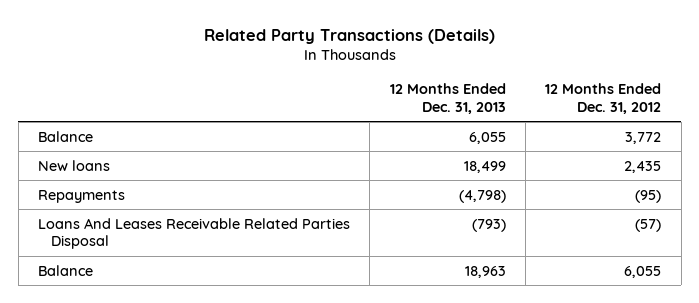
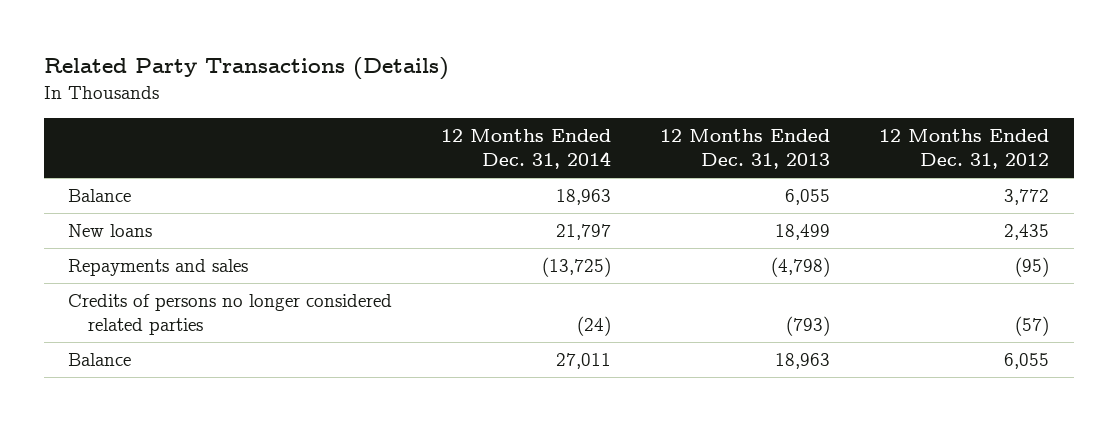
- | 12 Months Ended Dec. 31, 2013 | 12 Months Ended Dec. 31, 2012
+ | 12 Months Ended Dec. 31, 2014 | 12 Months Ended Dec. 31, 2013 | 12 Months Ended Dec. 31, 2012
- Repayments | (4,798) | (95)
- Loans And Leases Receivable Related Parties Disposal | (793) | (57)
+ Repayments and sales | (13,725) | (4,798) | (95)
+ Credits of persons no longer considered related parties | (24) | (793) | (57)

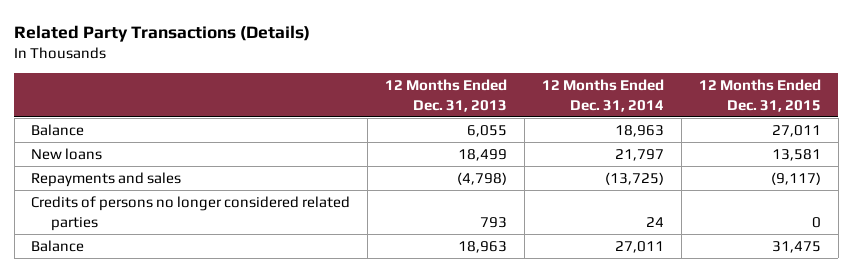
- | 12 Months Ended Dec. 31, 2014 | 12 Months Ended Dec. 31, 2013 | 12 Months Ended Dec. 31, 2012
+ | 12 Months Ended Dec. 31, 2013 | 12 Months Ended Dec. 31, 2014 | 12 Months Ended Dec. 31, 2015
- Credits of persons no longer considered related parties | (24) | (793) | (57)
+ Credits of persons no longer considered related parties | 793 | 24 | 0

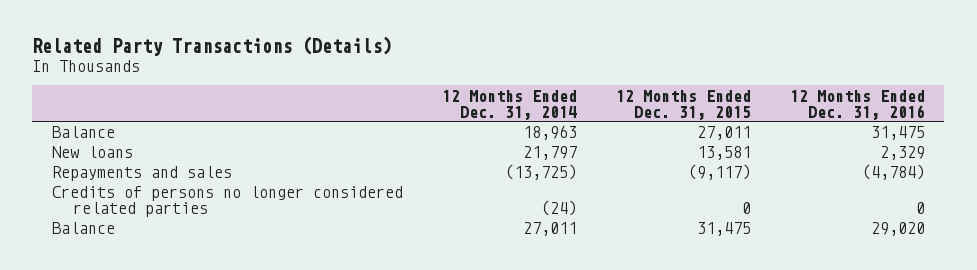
- | 12 Months Ended Dec. 31, 2013 | 12 Months Ended Dec. 31, 2014 | 12 Months Ended Dec. 31, 2015
+ | 12 Months Ended Dec. 31, 2014 | 12 Months Ended Dec. 31, 2015 | 12 Months Ended Dec. 31, 2016
- Credits of persons no longer considered related parties | 793 | 24 | 0
+ Credits of persons no longer considered related parties | (24) | 0 | 0

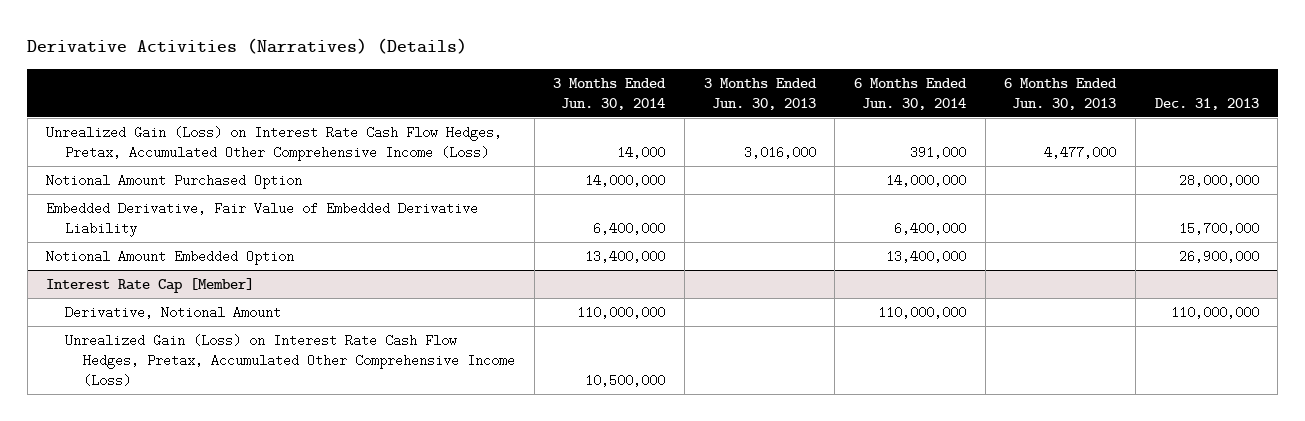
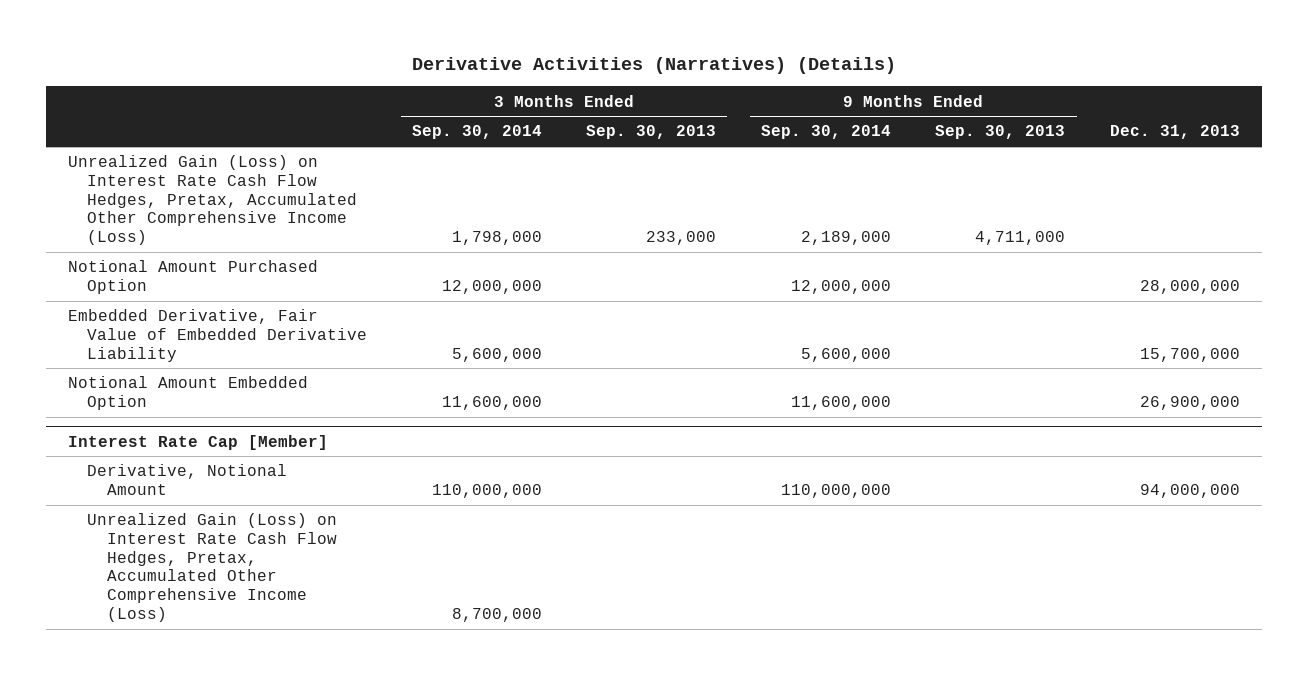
- | 3 Months Ended Jun. 30, 2014 | 3 Months Ended Jun. 30, 2013 | 6 Months Ended Jun. 30, 2014 | 6 Months Ended Jun. 30, 2013 | Dec. 31, 2013
+ | 3 Months Ended Sep. 30, 2014 | 3 Months Ended Sep. 30, 2013 | 9 Months Ended Sep. 30, 2014 | 9 Months Ended Sep. 30, 2013 | Dec. 31, 2013
@ Interest Rate Cap [Member]
- Derivative, Notional Amount | 110,000,000 | | 110,000,000 | | 110,000,000
+ Derivative, Notional Amount | 110,000,000 | | 110,000,000 | | 94,000,000

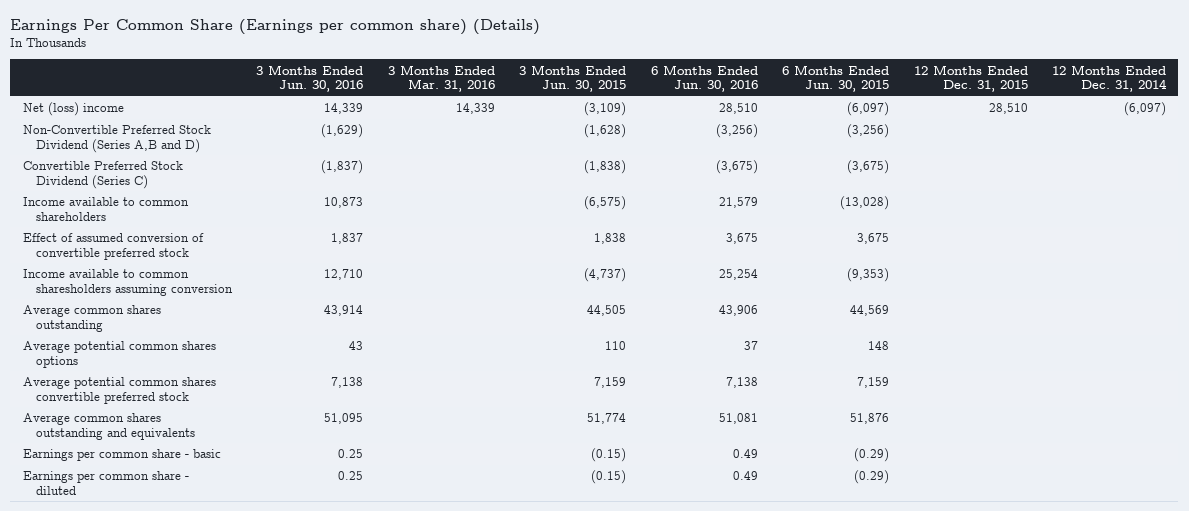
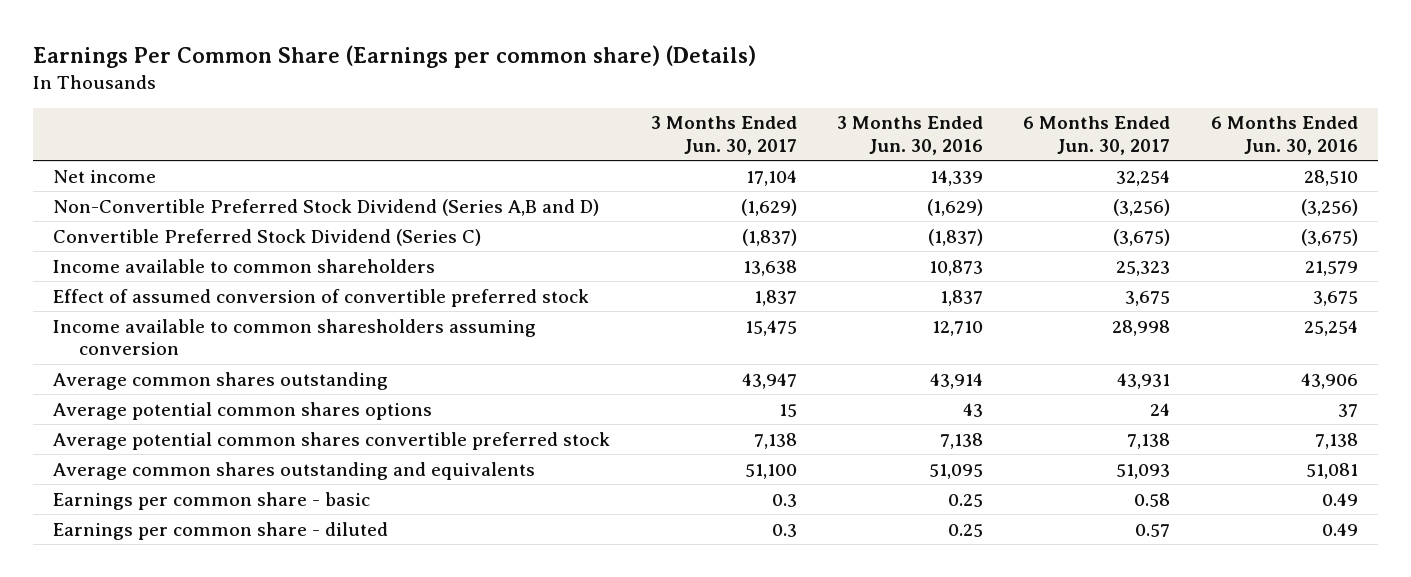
- | 3 Months Ended Jun. 30, 2016 | 3 Months Ended Mar. 31, 2016 | 3 Months Ended Jun. 30, 2015 | 6 Months Ended Jun. 30, 2016 | 6 Months Ended Jun. 30, 2015 | 12 Months Ended Dec. 31, 2015 | 12 Months Ended Dec. 31, 2014
+ | 3 Months Ended Jun. 30, 2017 | 3 Months Ended Jun. 30, 2016 | 6 Months Ended Jun. 30, 2017 | 6 Months Ended Jun. 30, 2016
- Net (loss) income | 14,339 | 14,339 | (3,109) | 28,510 | (6,097) | 28,510 | (6,097)
+ Net income | 17,104 | 14,339 | 32,254 | 28,510

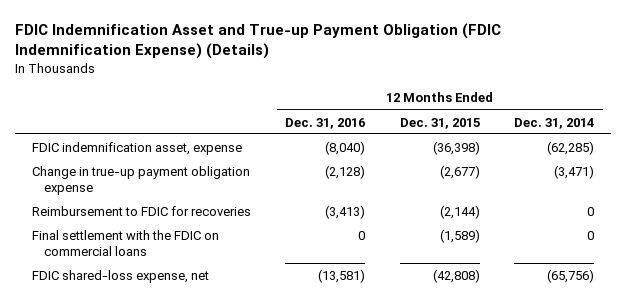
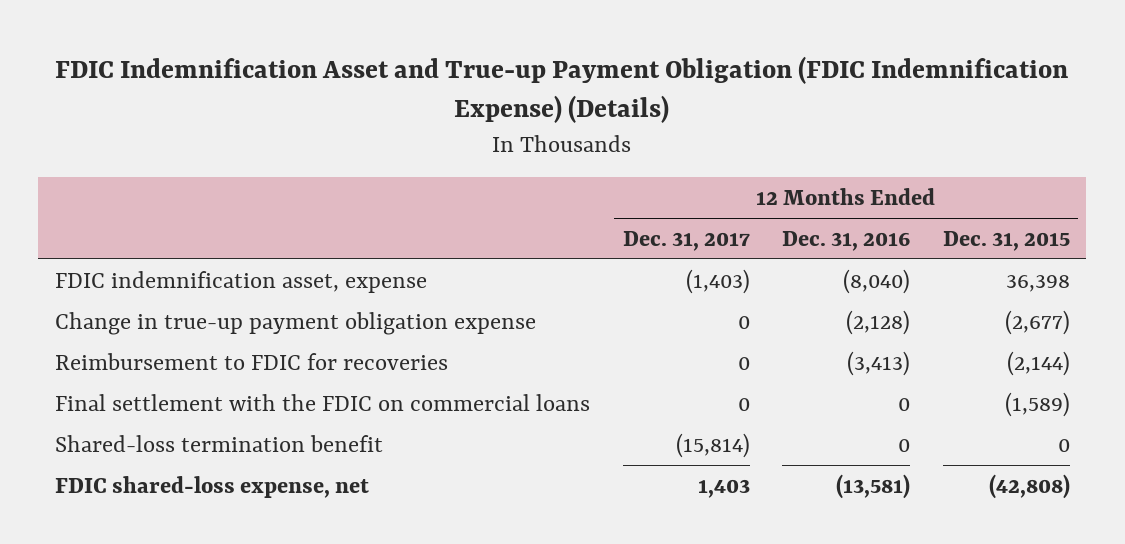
- | 12 Months Ended Dec. 31, 2016 | 12 Months Ended Dec. 31, 2015 | 12 Months Ended Dec. 31, 2014
+ | 12 Months Ended Dec. 31, 2017 | 12 Months Ended Dec. 31, 2016 | 12 Months Ended Dec. 31, 2015
- FDIC indemnification asset, expense | (8,040) | (36,398) | (62,285)
+ FDIC indemnification asset, expense | (1,403) | (8,040) | 36,398
+ Shared-loss termination benefit | (15,814) | 0 | 0

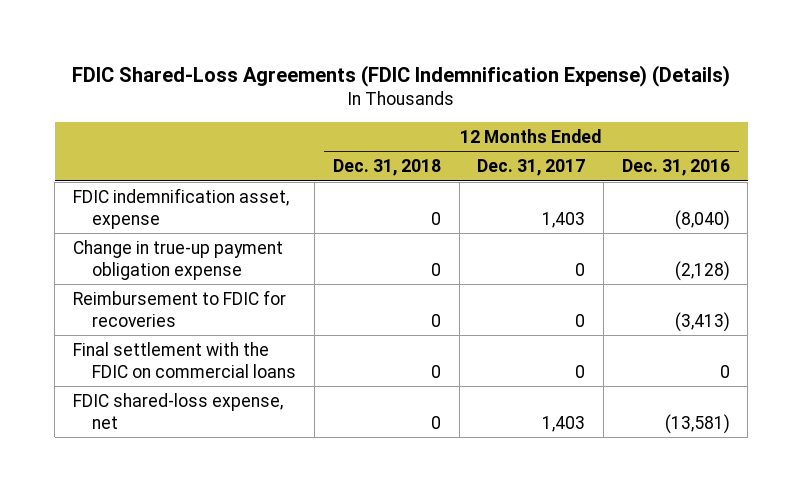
- FDIC Indemnification Asset and True-up Payment Obligation (FDIC Indemnification Expense) (Details)
+ FDIC Shared-Loss Agreements (FDIC Indemnification Expense) (Details)
- | 12 Months Ended Dec. 31, 2017 | 12 Months Ended Dec. 31, 2016 | 12 Months Ended Dec. 31, 2015
+ | 12 Months Ended Dec. 31, 2018 | 12 Months Ended Dec. 31, 2017 | 12 Months Ended Dec. 31, 2016
- FDIC indemnification asset, expense | (1,403) | (8,040) | 36,398
+ FDIC indemnification asset, expense | 0 | 1,403 | (8,040)
- Shared-loss termination benefit | (15,814) | 0 | 0

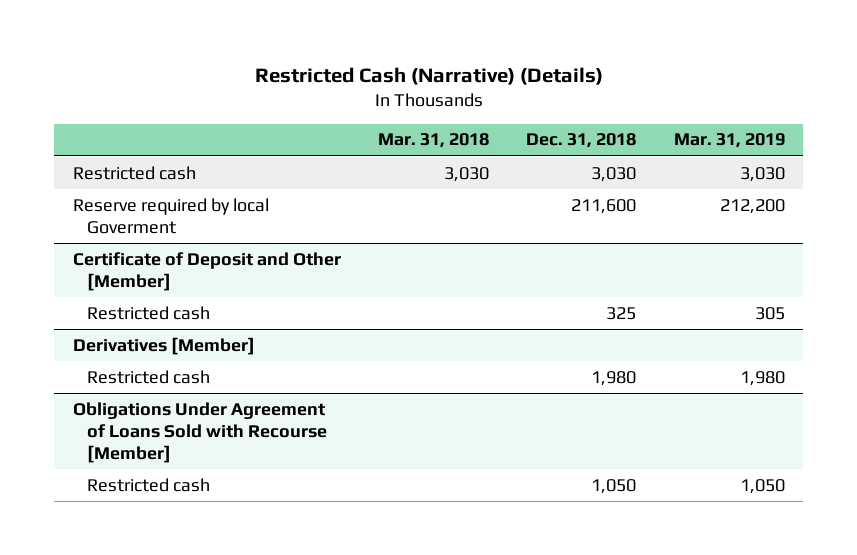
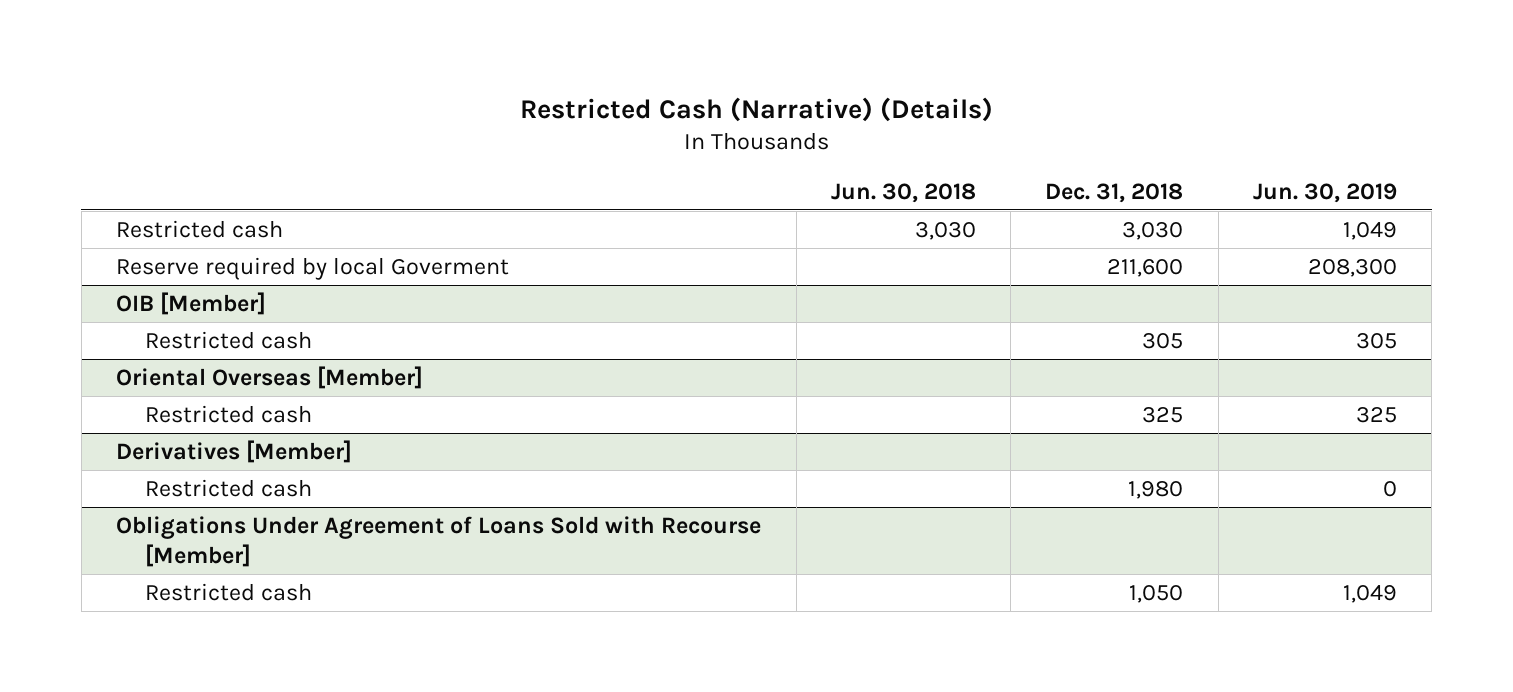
- | Mar. 31, 2018 | Dec. 31, 2018 | Mar. 31, 2019
+ | Jun. 30, 2018 | Dec. 31, 2018 | Jun. 30, 2019
- Certificate of Deposit and Other [Member]
+ OIB [Member]
+ Restricted cash | | 305 | 305
+ Oriental Overseas [Member]

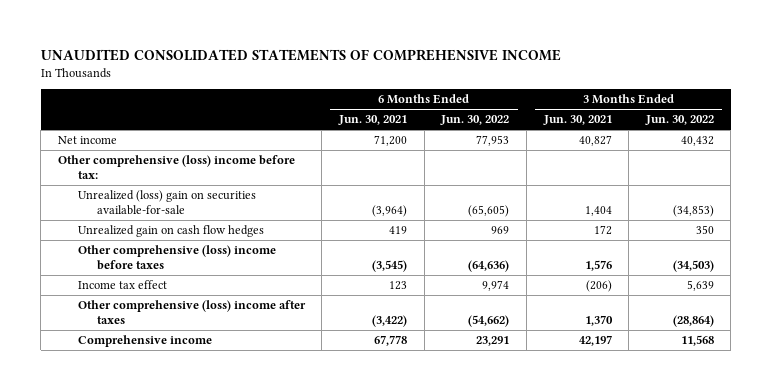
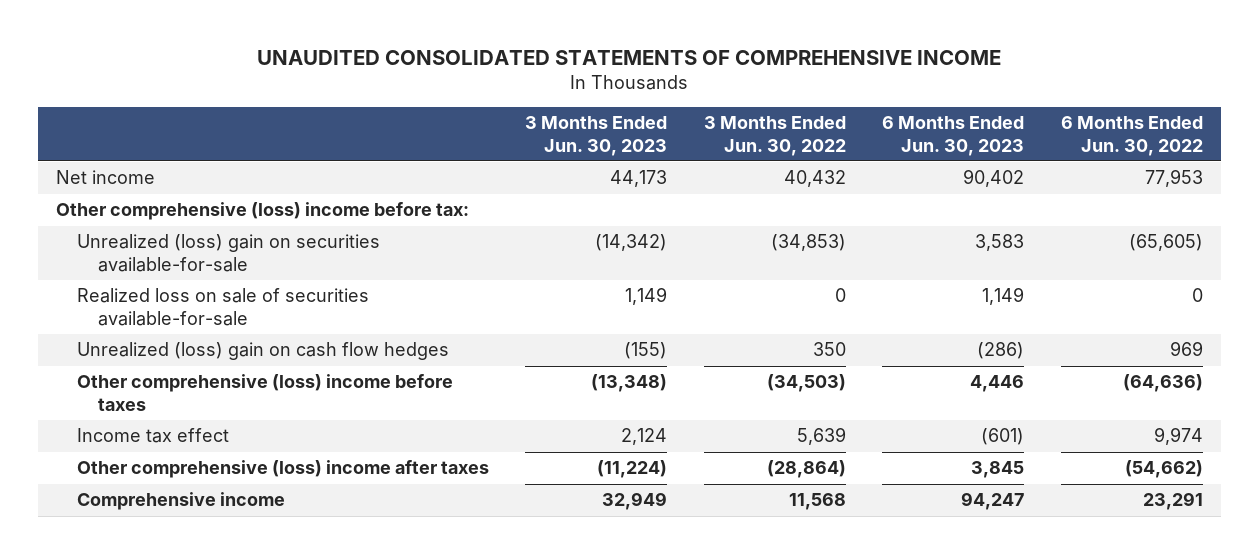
- | 6 Months Ended Jun. 30, 2021 | 6 Months Ended Jun. 30, 2022 | 3 Months Ended Jun. 30, 2021 | 3 Months Ended Jun. 30, 2022
+ | 3 Months Ended Jun. 30, 2023 | 3 Months Ended Jun. 30, 2022 | 6 Months Ended Jun. 30, 2023 | 6 Months Ended Jun. 30, 2022
- Unrealized gain on cash flow hedges | 419 | 969 | 172 | 350
+ Realized loss on sale of securities available-for-sale | 1,149 | 0 | 1,149 | 0
+ Unrealized (loss) gain on cash flow hedges | (155) | 350 | (286) | 969

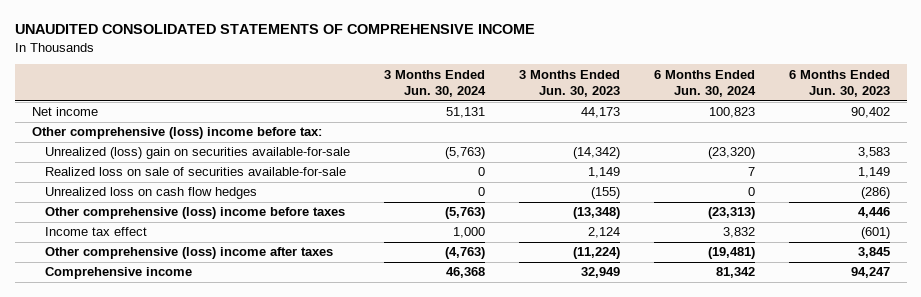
- | 3 Months Ended Jun. 30, 2023 | 3 Months Ended Jun. 30, 2022 | 6 Months Ended Jun. 30, 2023 | 6 Months Ended Jun. 30, 2022
+ | 3 Months Ended Jun. 30, 2024 | 3 Months Ended Jun. 30, 2023 | 6 Months Ended Jun. 30, 2024 | 6 Months Ended Jun. 30, 2023
- Unrealized (loss) gain on cash flow hedges | (155) | 350 | (286) | 969
+ Unrealized loss on cash flow hedges | 0 | (155) | 0 | (286)

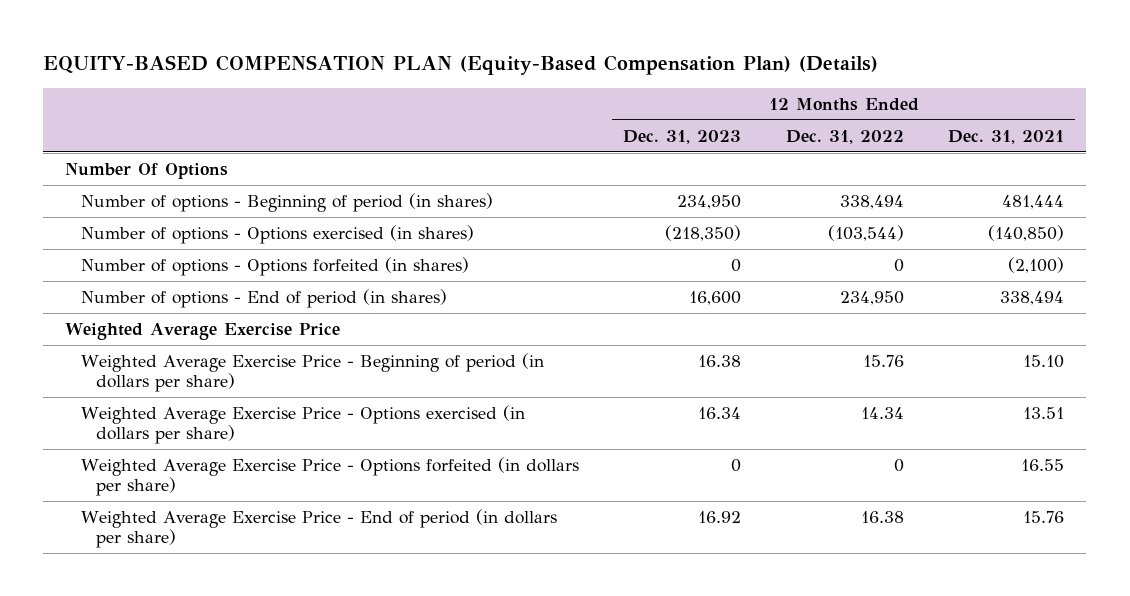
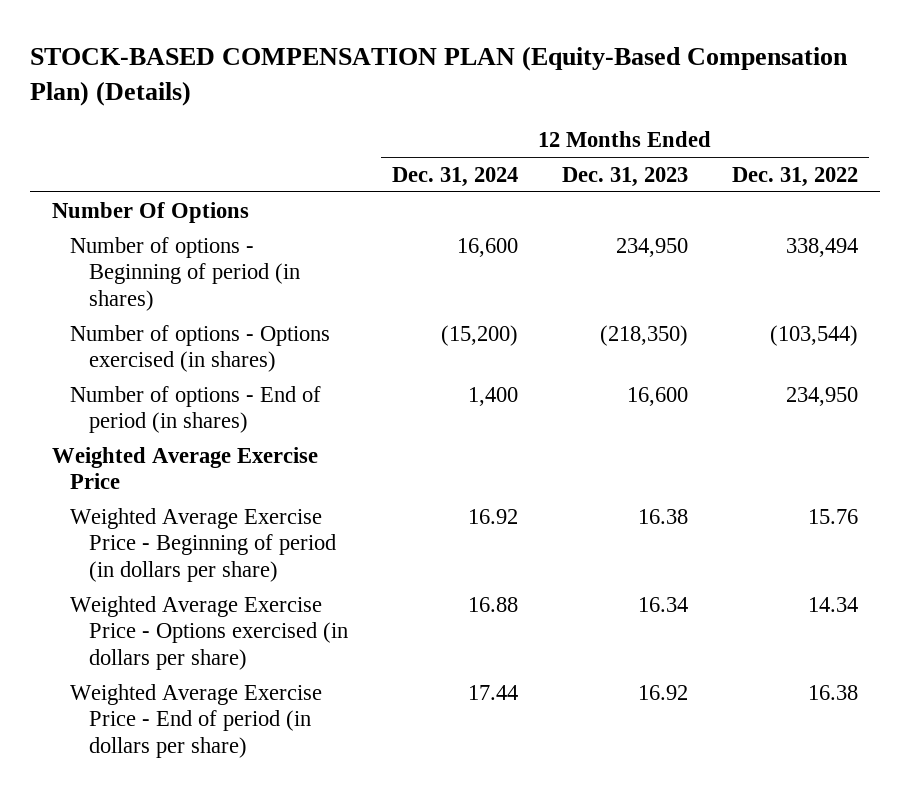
- EQUITY-BASED COMPENSATION PLAN (Equity-Based Compensation Plan) (Details)
+ STOCK-BASED COMPENSATION PLAN (Equity-Based Compensation Plan) (Details)
- | 12 Months Ended Dec. 31, 2023 | 12 Months Ended Dec. 31, 2022 | 12 Months Ended Dec. 31, 2021
+ | 12 Months Ended Dec. 31, 2024 | 12 Months Ended Dec. 31, 2023 | 12 Months Ended Dec. 31, 2022
- Number of options - Options forfeited (in shares) | 0 | 0 | (2,100)
- Weighted Average Exercise Price - Options forfeited (in dollars per share) | 0 | 0 | 16.55

